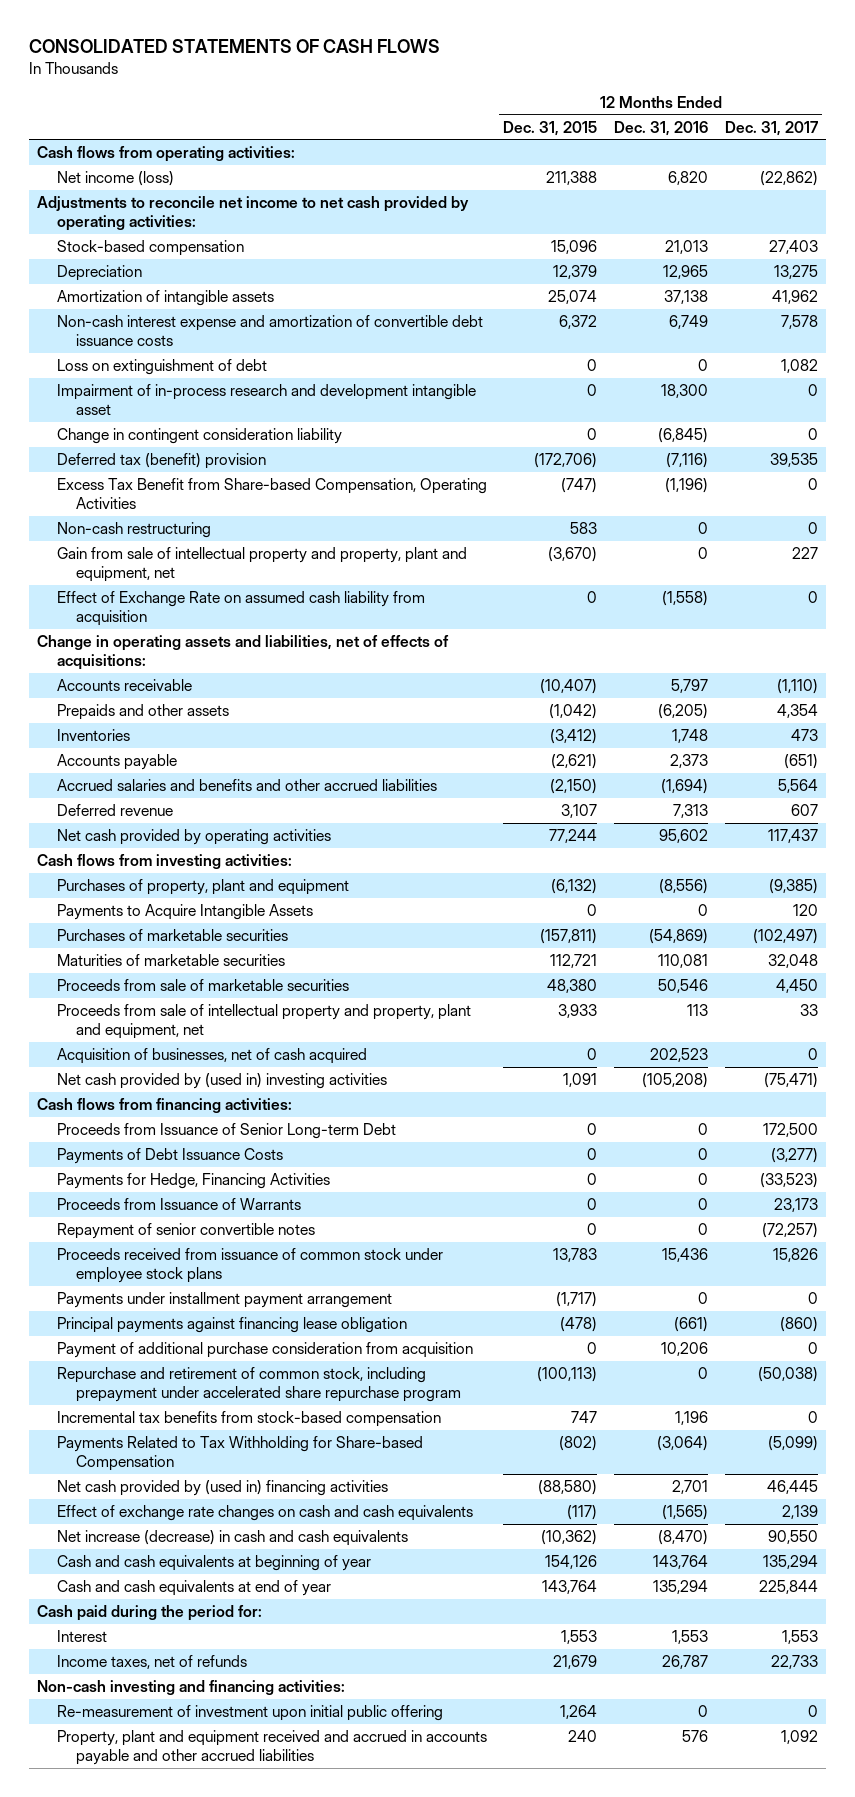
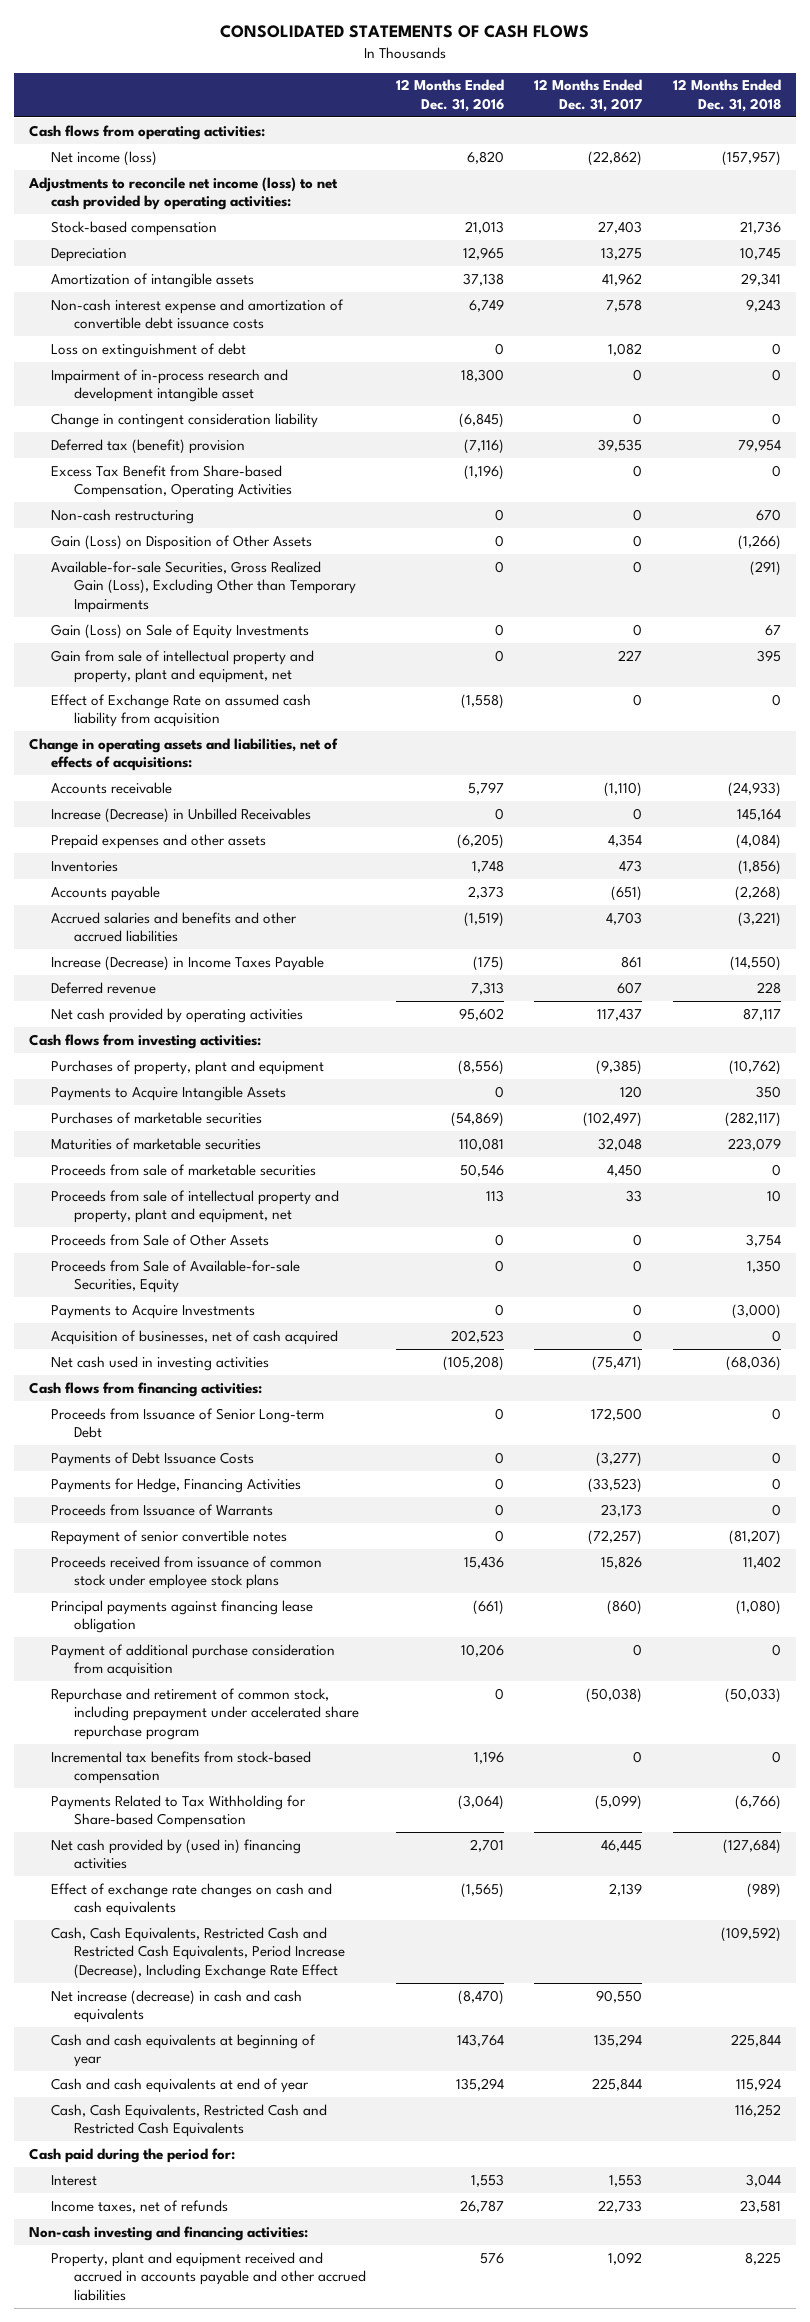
- | 12 Months Ended Dec. 31, 2015 | 12 Months Ended Dec. 31, 2016 | 12 Months Ended Dec. 31, 2017
+ | 12 Months Ended Dec. 31, 2016 | 12 Months Ended Dec. 31, 2017 | 12 Months Ended Dec. 31, 2018
- Adjustments to reconcile net income to net cash provided by operating activities:
+ Adjustments to reconcile net income (loss) to net cash provided by operating activities:
+ Gain (Loss) on Disposition of Other Assets | 0 | 0 | (1,266)
+ Available-for-sale Securities, Gross Realized Gain (Loss), Excluding Other than Temporary Impairments | 0 | 0 | (291)
+ Gain (Loss) on Sale of Equity Investments | 0 | 0 | 67
- Prepaids and other assets | (1,042) | (6,205) | 4,354
+ Increase (Decrease) in Unbilled Receivables | 0 | 0 | 145,164
+ Prepaid expenses and other assets | (6,205) | 4,354 | (4,084)
- Accrued salaries and benefits and other accrued liabilities | (2,150) | (1,694) | 5,564
+ Accrued salaries and benefits and other accrued liabilities | (1,519) | 4,703 | (3,221)
+ Increase (Decrease) in Income Taxes Payable | (175) | 861 | (14,550)
+ Proceeds from Sale of Other Assets | 0 | 0 | 3,754
+ Proceeds from Sale of Available-for-sale Securities, Equity | 0 | 0 | 1,350
+ Payments to Acquire Investments | 0 | 0 | (3,000)
- Net cash provided by (used in) investing activities | 1,091 | (105,208) | (75,471)
+ Net cash used in investing activities | (105,208) | (75,471) | (68,036)
- Payments under installment payment arrangement | (1,717) | 0 | 0
+ Cash, Cash Equivalents, Restricted Cash and Restricted Cash Equivalents, Period Increase (Decrease), Including Exchange Rate Effect | | | (109,592)
+ Cash, Cash Equivalents, Restricted Cash and Restricted Cash Equivalents | | | 116,252
- Re-measurement of investment upon initial public offering | 1,264 | 0 | 0

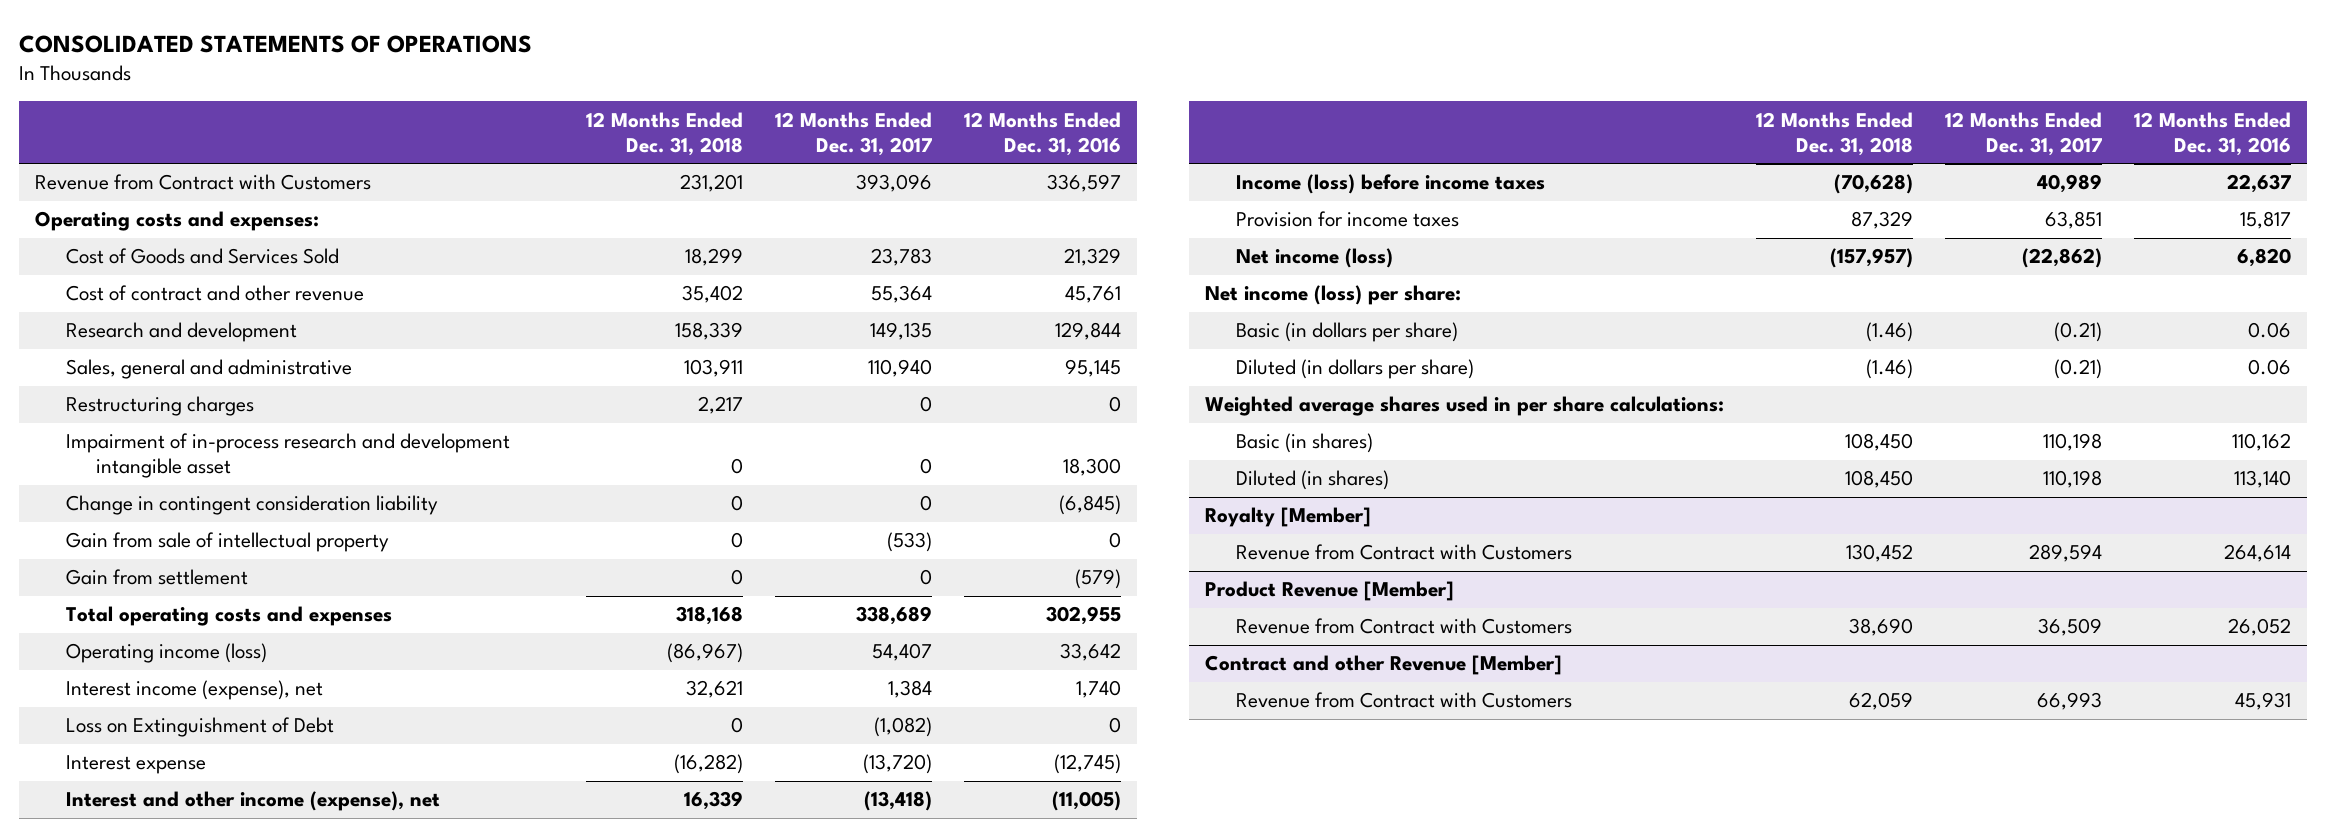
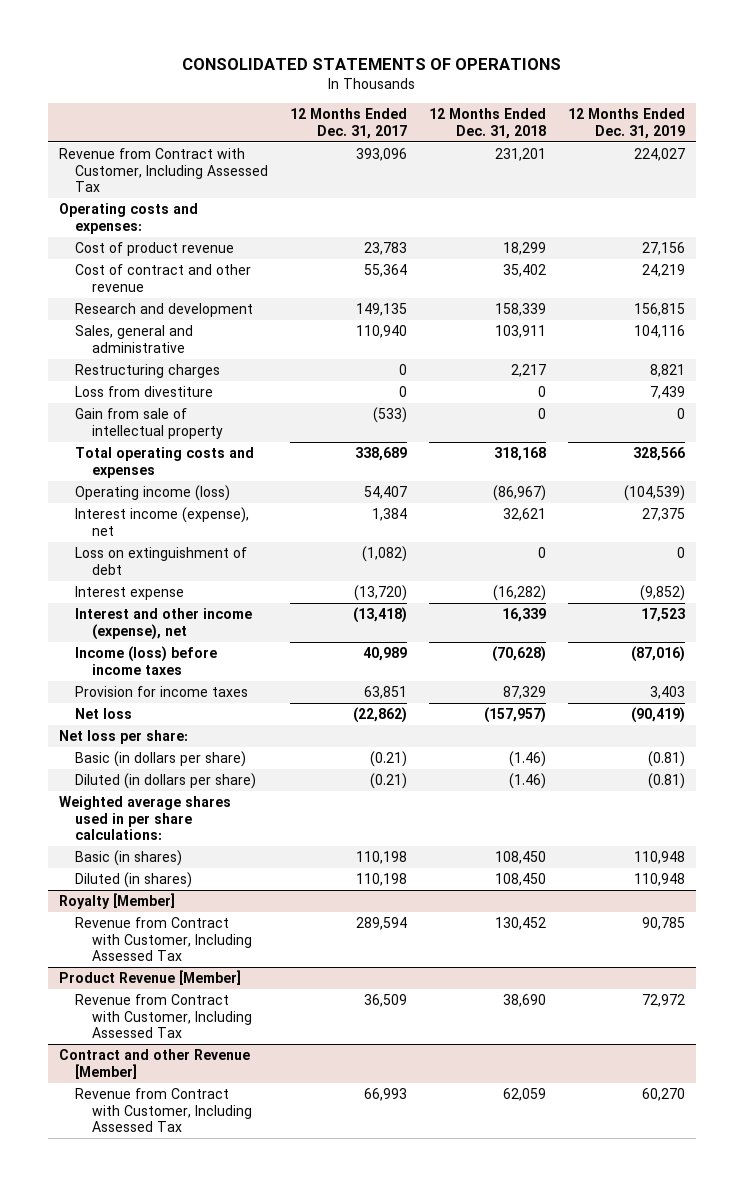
- | 12 Months Ended Dec. 31, 2018 | 12 Months Ended Dec. 31, 2017 | 12 Months Ended Dec. 31, 2016
+ | 12 Months Ended Dec. 31, 2017 | 12 Months Ended Dec. 31, 2018 | 12 Months Ended Dec. 31, 2019
- Revenue from Contract with Customers | 231,201 | 393,096 | 336,597
+ Revenue from Contract with Customer, Including Assessed Tax | 393,096 | 231,201 | 224,027
- Cost of Goods and Services Sold | 18,299 | 23,783 | 21,329
+ Cost of product revenue | 23,783 | 18,299 | 27,156
- Impairment of in-process research and development intangible asset | 0 | 0 | 18,300
- Change in contingent consideration liability | 0 | 0 | (6,845)
+ Loss from divestiture | 0 | 0 | 7,439
- Gain from settlement | 0 | 0 | (579)
- Loss on Extinguishment of Debt | 0 | (1,082) | 0
+ Loss on extinguishment of debt | (1,082) | 0 | 0
- Net income (loss) | (157,957) | (22,862) | 6,820
- Net income (loss) per share:
+ Net loss | (22,862) | (157,957) | (90,419)
+ Net loss per share:
@ Royalty [Member]
- Revenue from Contract with Customers | 130,452 | 289,594 | 264,614
+ Revenue from Contract with Customer, Including Assessed Tax | 289,594 | 130,452 | 90,785
@ Product Revenue [Member]
- Revenue from Contract with Customers | 38,690 | 36,509 | 26,052
+ Revenue from Contract with Customer, Including Assessed Tax | 36,509 | 38,690 | 72,972
@ Contract and other Revenue [Member]
- Revenue from Contract with Customers | 62,059 | 66,993 | 45,931
+ Revenue from Contract with Customer, Including Assessed Tax | 66,993 | 62,059 | 60,270

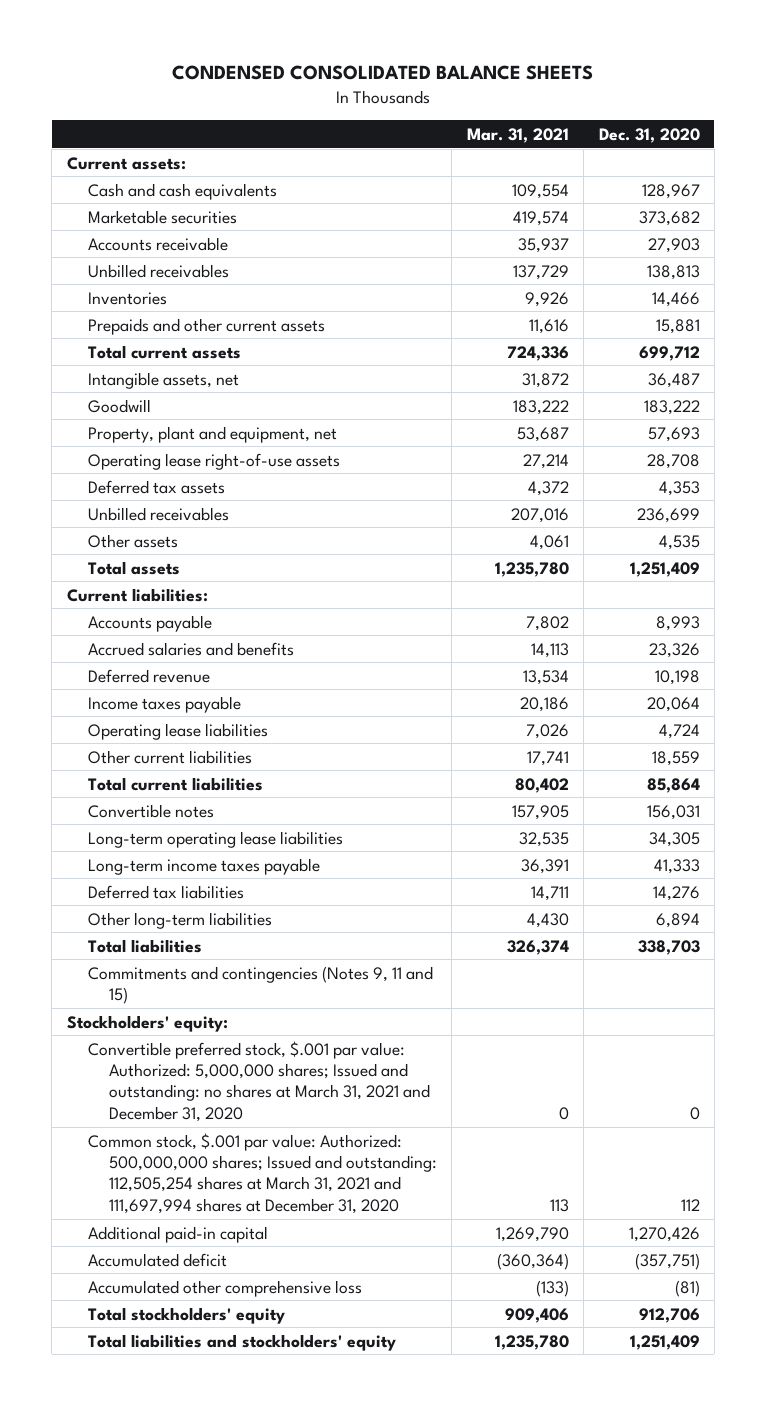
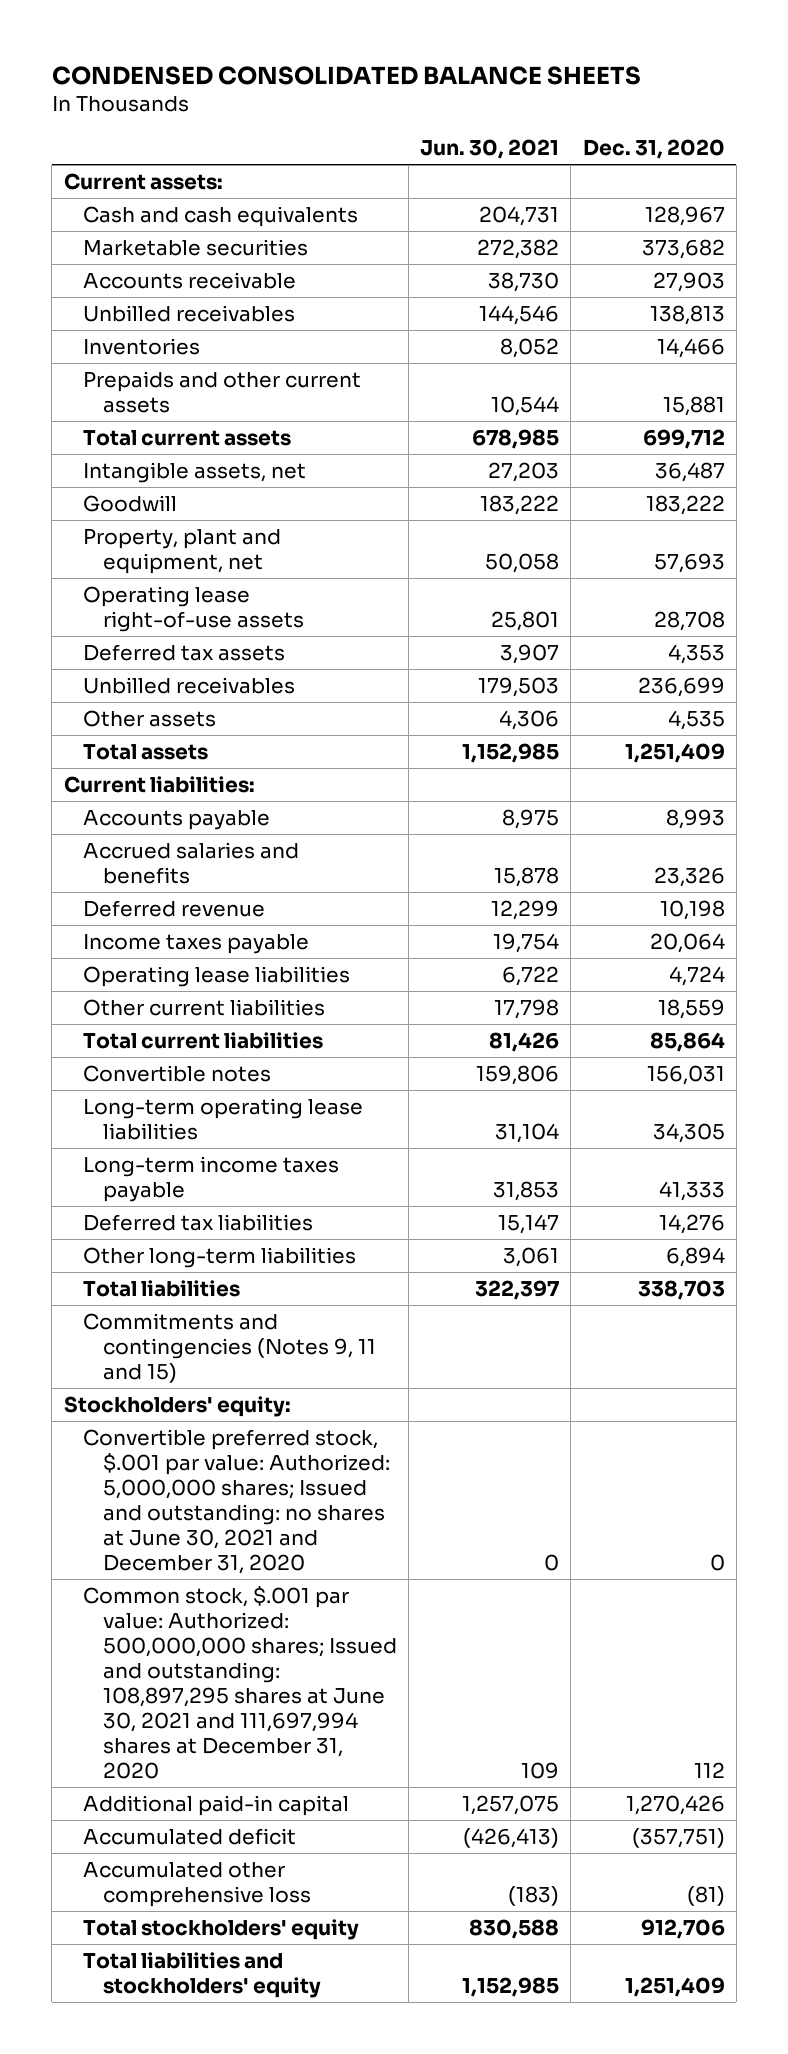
- | Mar. 31, 2021 | Dec. 31, 2020
+ | Jun. 30, 2021 | Dec. 31, 2020
- Convertible preferred stock, $.001 par value: Authorized: 5,000,000 shares; Issued and outstanding: no shares at March 31, 2021 and December 31, 2020 | 0 | 0
- Common stock, $.001 par value: Authorized: 500,000,000 shares; Issued and outstanding: 112,505,254 shares at March 31, 2021 and 111,697,994 shares at December 31, 2020 | 113 | 112
+ Convertible preferred stock, $.001 par value: Authorized: 5,000,000 shares; Issued and outstanding: no shares at June 30, 2021 and December 31, 2020 | 0 | 0
+ Common stock, $.001 par value: Authorized: 500,000,000 shares; Issued and outstanding: 108,897,295 shares at June 30, 2021 and 111,697,994 shares at December 31, 2020 | 109 | 112

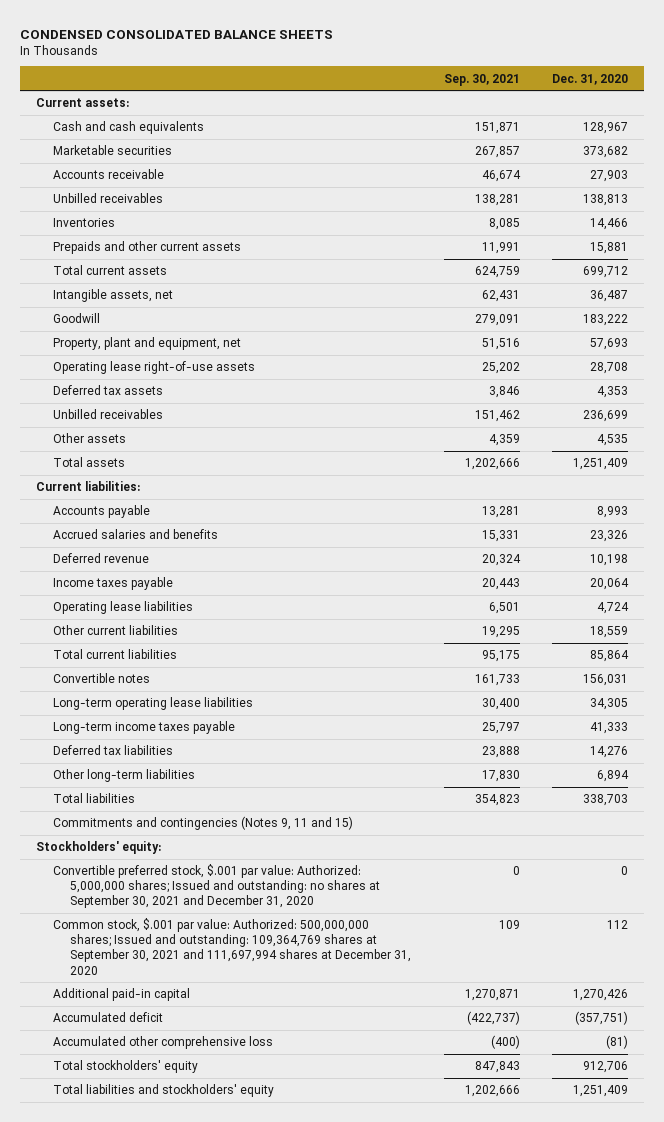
- | Jun. 30, 2021 | Dec. 31, 2020
+ | Sep. 30, 2021 | Dec. 31, 2020
- Convertible preferred stock, $.001 par value: Authorized: 5,000,000 shares; Issued and outstanding: no shares at June 30, 2021 and December 31, 2020 | 0 | 0
- Common stock, $.001 par value: Authorized: 500,000,000 shares; Issued and outstanding: 108,897,295 shares at June 30, 2021 and 111,697,994 shares at December 31, 2020 | 109 | 112
+ Convertible preferred stock, $.001 par value: Authorized: 5,000,000 shares; Issued and outstanding: no shares at September 30, 2021 and December 31, 2020 | 0 | 0
+ Common stock, $.001 par value: Authorized: 500,000,000 shares; Issued and outstanding: 109,364,769 shares at September 30, 2021 and 111,697,994 shares at December 31, 2020 | 109 | 112

